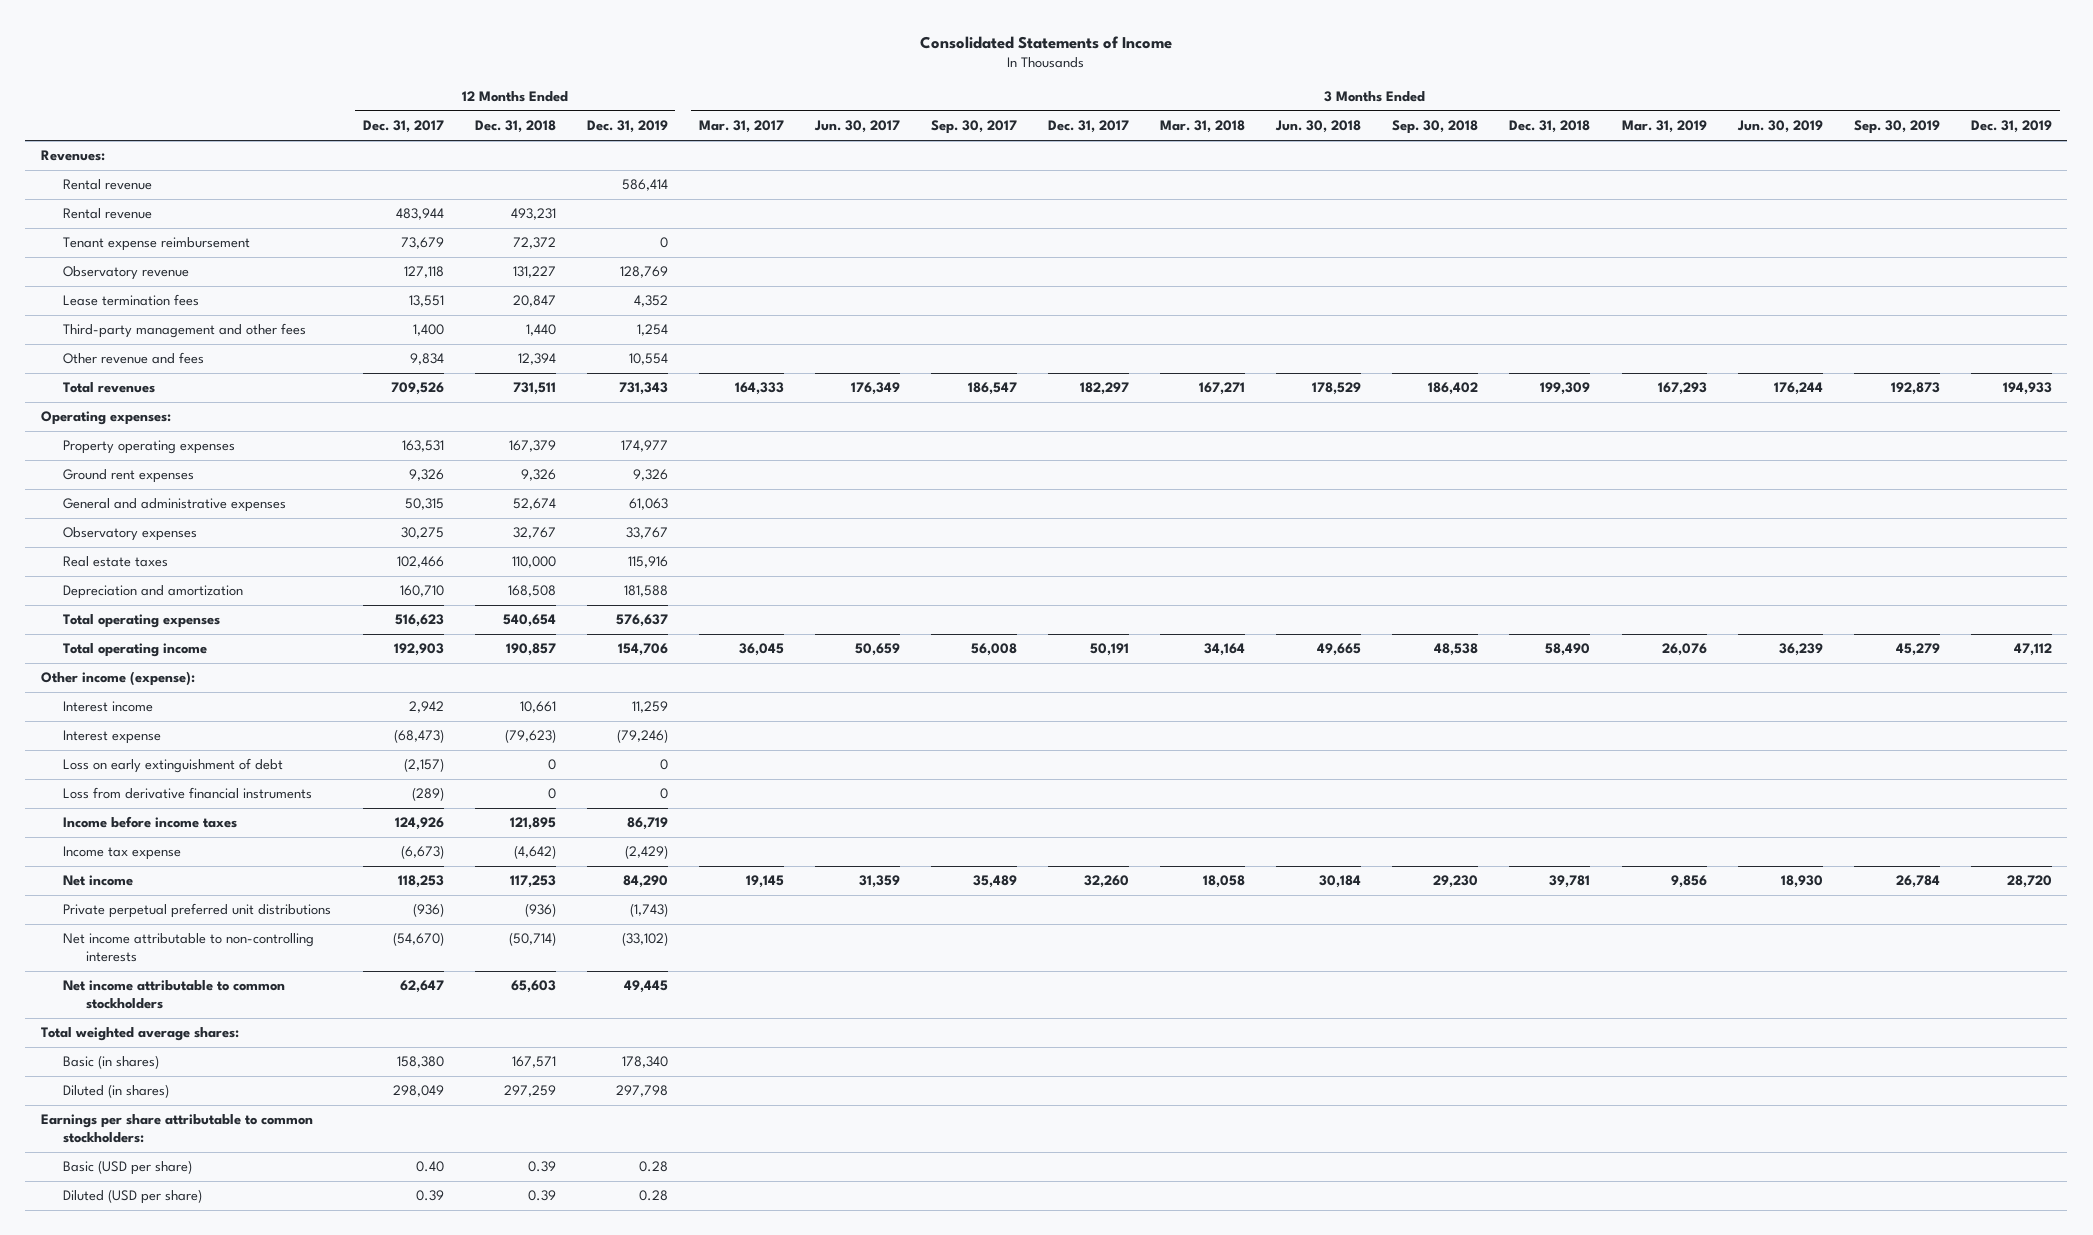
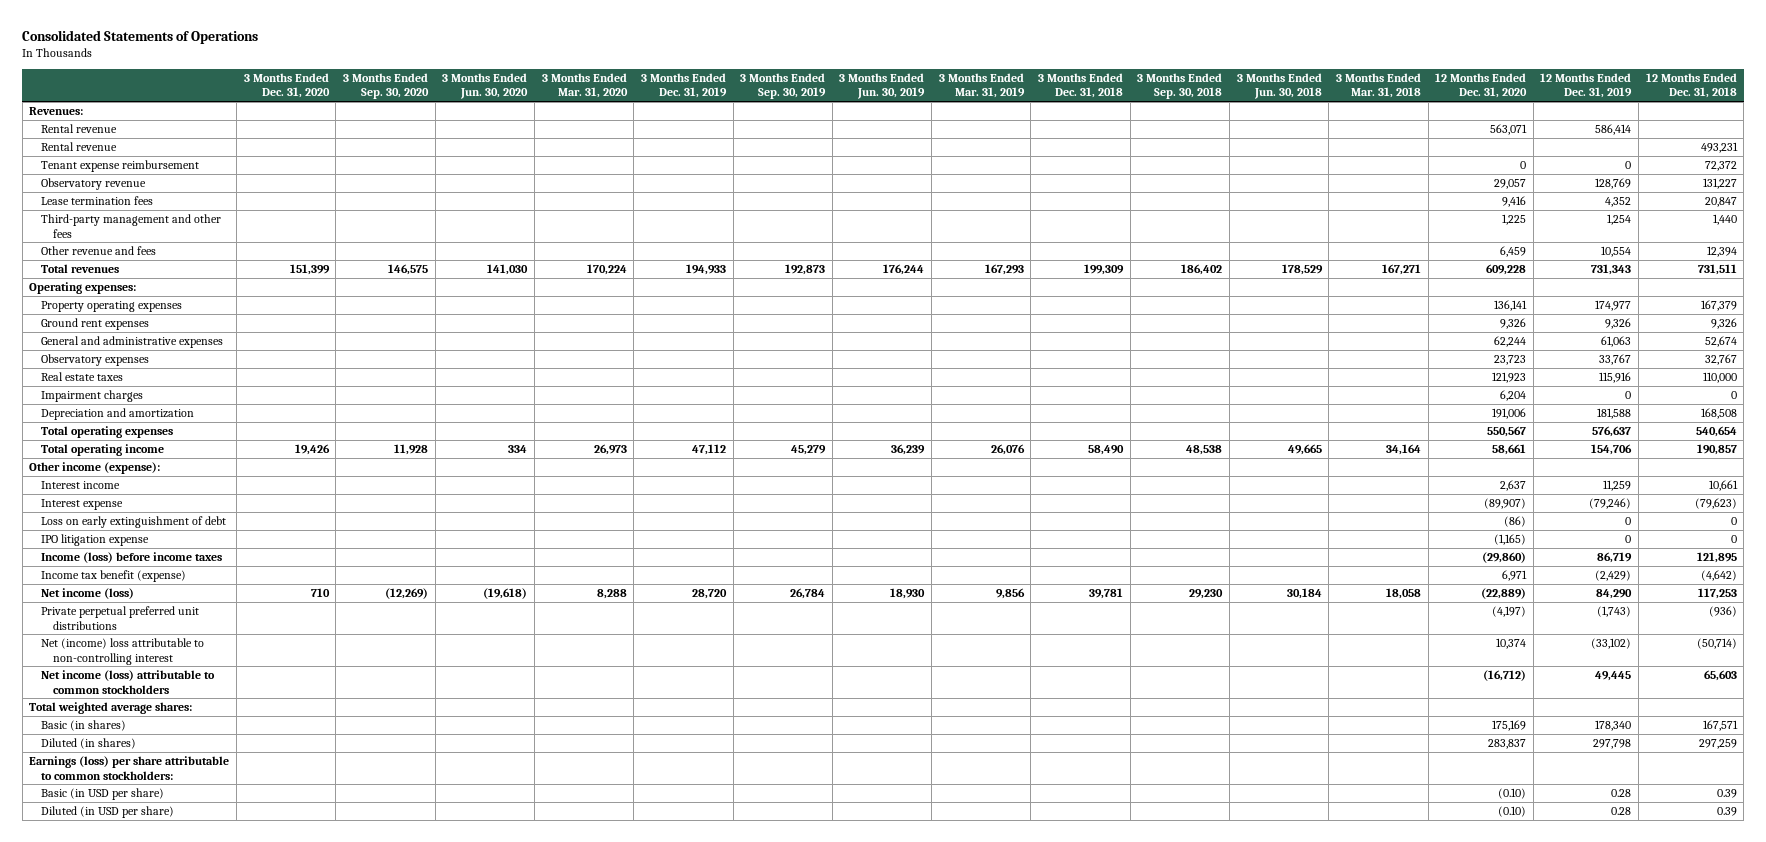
- Consolidated Statements of Income
+ Consolidated Statements of Operations
- | 12 Months Ended Dec. 31, 2017 | 12 Months Ended Dec. 31, 2018 | 12 Months Ended Dec. 31, 2019 | 3 Months Ended Mar. 31, 2017 | 3 Months Ended Jun. 30, 2017 | 3 Months Ended Sep. 30, 2017 | 3 Months Ended Dec. 31, 2017 | 3 Months Ended Mar. 31, 2018 | 3 Months Ended Jun. 30, 2018 | 3 Months Ended Sep. 30, 2018 | 3 Months Ended Dec. 31, 2018 | 3 Months Ended Mar. 31, 2019 | 3 Months Ended Jun. 30, 2019 | 3 Months Ended Sep. 30, 2019 | 3 Months Ended Dec. 31, 2019
+ | 3 Months Ended Dec. 31, 2020 | 3 Months Ended Sep. 30, 2020 | 3 Months Ended Jun. 30, 2020 | 3 Months Ended Mar. 31, 2020 | 3 Months Ended Dec. 31, 2019 | 3 Months Ended Sep. 30, 2019 | 3 Months Ended Jun. 30, 2019 | 3 Months Ended Mar. 31, 2019 | 3 Months Ended Dec. 31, 2018 | 3 Months Ended Sep. 30, 2018 | 3 Months Ended Jun. 30, 2018 | 3 Months Ended Mar. 31, 2018 | 12 Months Ended Dec. 31, 2020 | 12 Months Ended Dec. 31, 2019 | 12 Months Ended Dec. 31, 2018
+ Impairment charges | | | | | | | | | | | | | 6,204 | 0 | 0
- Loss from derivative financial instruments | (289) | 0 | 0 | | | | | | | | | | | |
- Income before income taxes | 124,926 | 121,895 | 86,719 | | | | | | | | | | | |
- Income tax expense | (6,673) | (4,642) | (2,429) | | | | | | | | | | | |
- Net income | 118,253 | 117,253 | 84,290 | 19,145 | 31,359 | 35,489 | 32,260 | 18,058 | 30,184 | 29,230 | 39,781 | 9,856 | 18,930 | 26,784 | 28,720
+ IPO litigation expense | | | | | | | | | | | | | (1,165) | 0 | 0
+ Income (loss) before income taxes | | | | | | | | | | | | | (29,860) | 86,719 | 121,895
+ Income tax benefit (expense) | | | | | | | | | | | | | 6,971 | (2,429) | (4,642)
+ Net income (loss) | 710 | (12,269) | (19,618) | 8,288 | 28,720 | 26,784 | 18,930 | 9,856 | 39,781 | 29,230 | 30,184 | 18,058 | (22,889) | 84,290 | 117,253
- Net income attributable to non-controlling interests | (54,670) | (50,714) | (33,102) | | | | | | | | | | | |
- Net income attributable to common stockholders | 62,647 | 65,603 | 49,445 | | | | | | | | | | | |
+ Net (income) loss attributable to non-controlling interest | | | | | | | | | | | | | 10,374 | (33,102) | (50,714)
+ Net income (loss) attributable to common stockholders | | | | | | | | | | | | | (16,712) | 49,445 | 65,603
- Earnings per share attributable to common stockholders:
- Basic (USD per share) | 0.40 | 0.39 | 0.28 | | | | | | | | | | | |
- Diluted (USD per share) | 0.39 | 0.39 | 0.28 | | | | | | | | | | | |
+ Earnings (loss) per share attributable to common stockholders:
+ Basic (in USD per share) | | | | | | | | | | | | | (0.10) | 0.28 | 0.39
+ Diluted (in USD per share) | | | | | | | | | | | | | (0.10) | 0.28 | 0.39

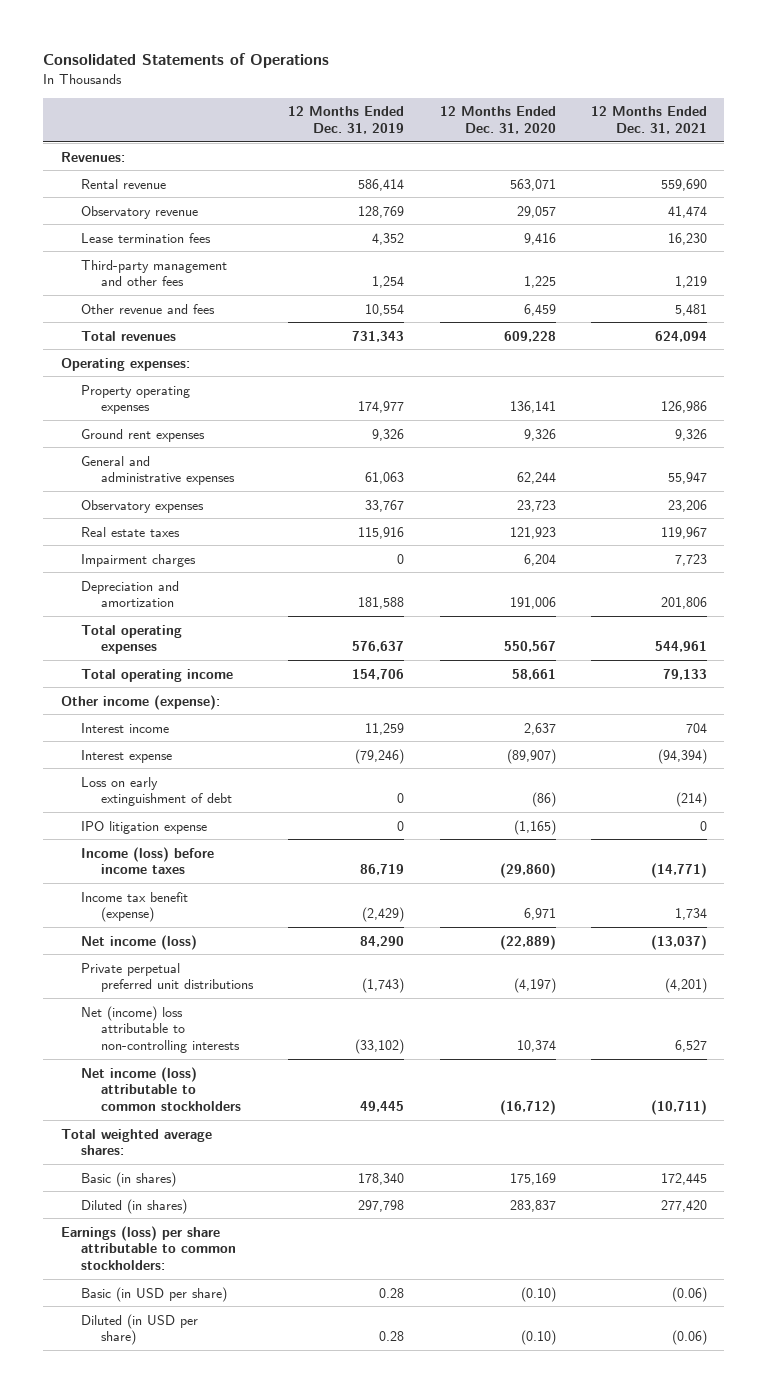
- | 3 Months Ended Dec. 31, 2020 | 3 Months Ended Sep. 30, 2020 | 3 Months Ended Jun. 30, 2020 | 3 Months Ended Mar. 31, 2020 | 3 Months Ended Dec. 31, 2019 | 3 Months Ended Sep. 30, 2019 | 3 Months Ended Jun. 30, 2019 | 3 Months Ended Mar. 31, 2019 | 3 Months Ended Dec. 31, 2018 | 3 Months Ended Sep. 30, 2018 | 3 Months Ended Jun. 30, 2018 | 3 Months Ended Mar. 31, 2018 | 12 Months Ended Dec. 31, 2020 | 12 Months Ended Dec. 31, 2019 | 12 Months Ended Dec. 31, 2018
+ | 12 Months Ended Dec. 31, 2019 | 12 Months Ended Dec. 31, 2020 | 12 Months Ended Dec. 31, 2021
- Rental revenue | | | | | | | | | | | | | | | 493,231
- Tenant expense reimbursement | | | | | | | | | | | | | 0 | 0 | 72,372
- Net (income) loss attributable to non-controlling interest | | | | | | | | | | | | | 10,374 | (33,102) | (50,714)
+ Net (income) loss attributable to non-controlling interests | (33,102) | 10,374 | 6,527

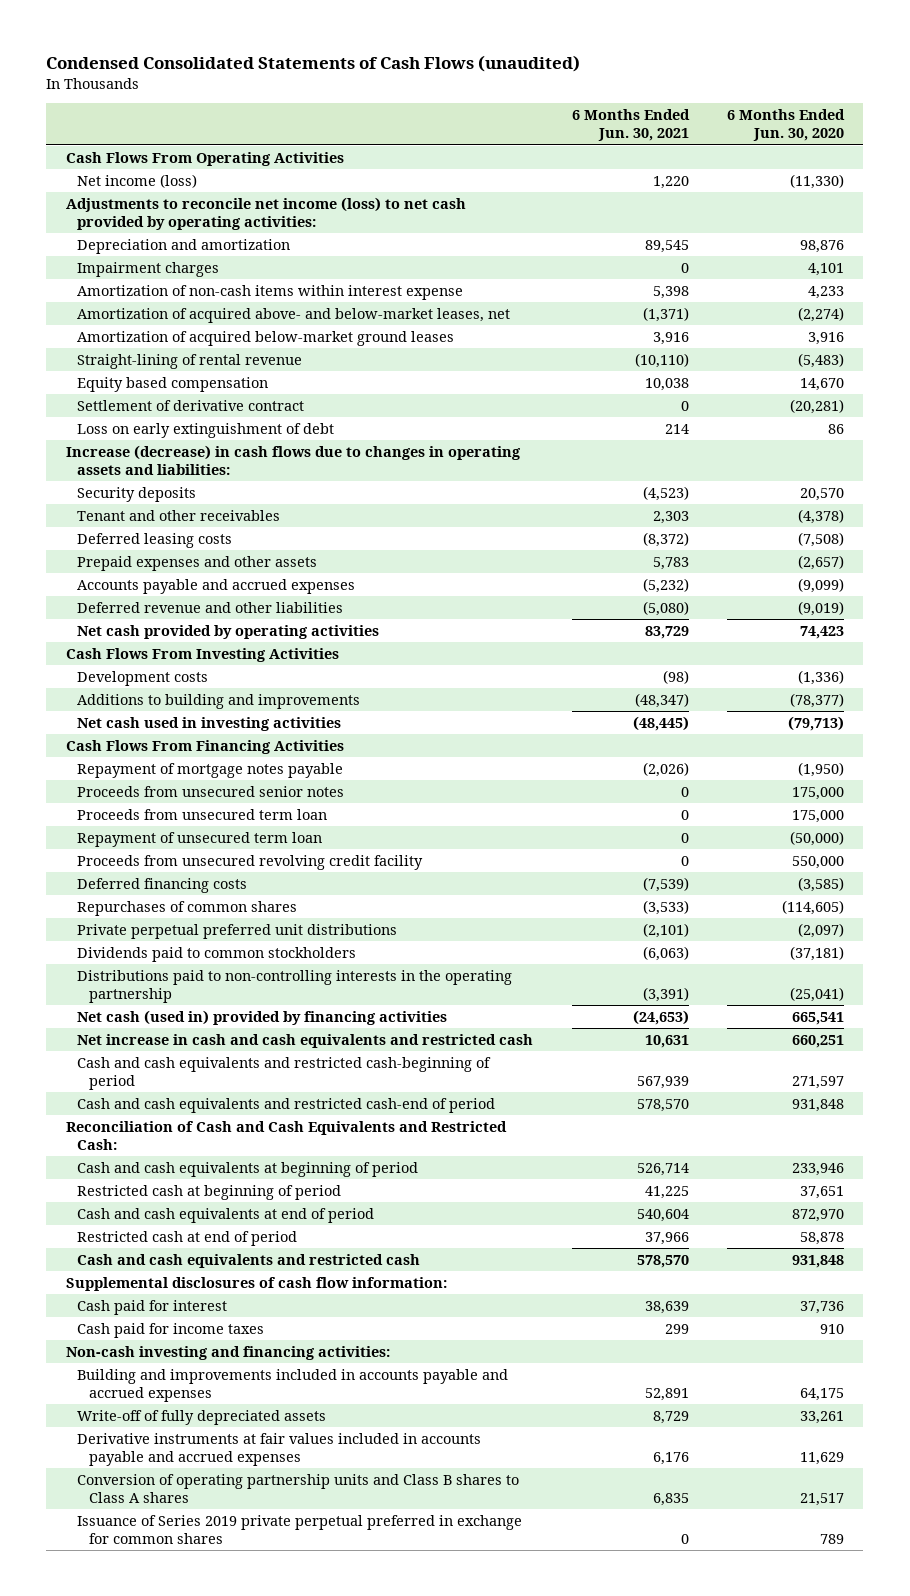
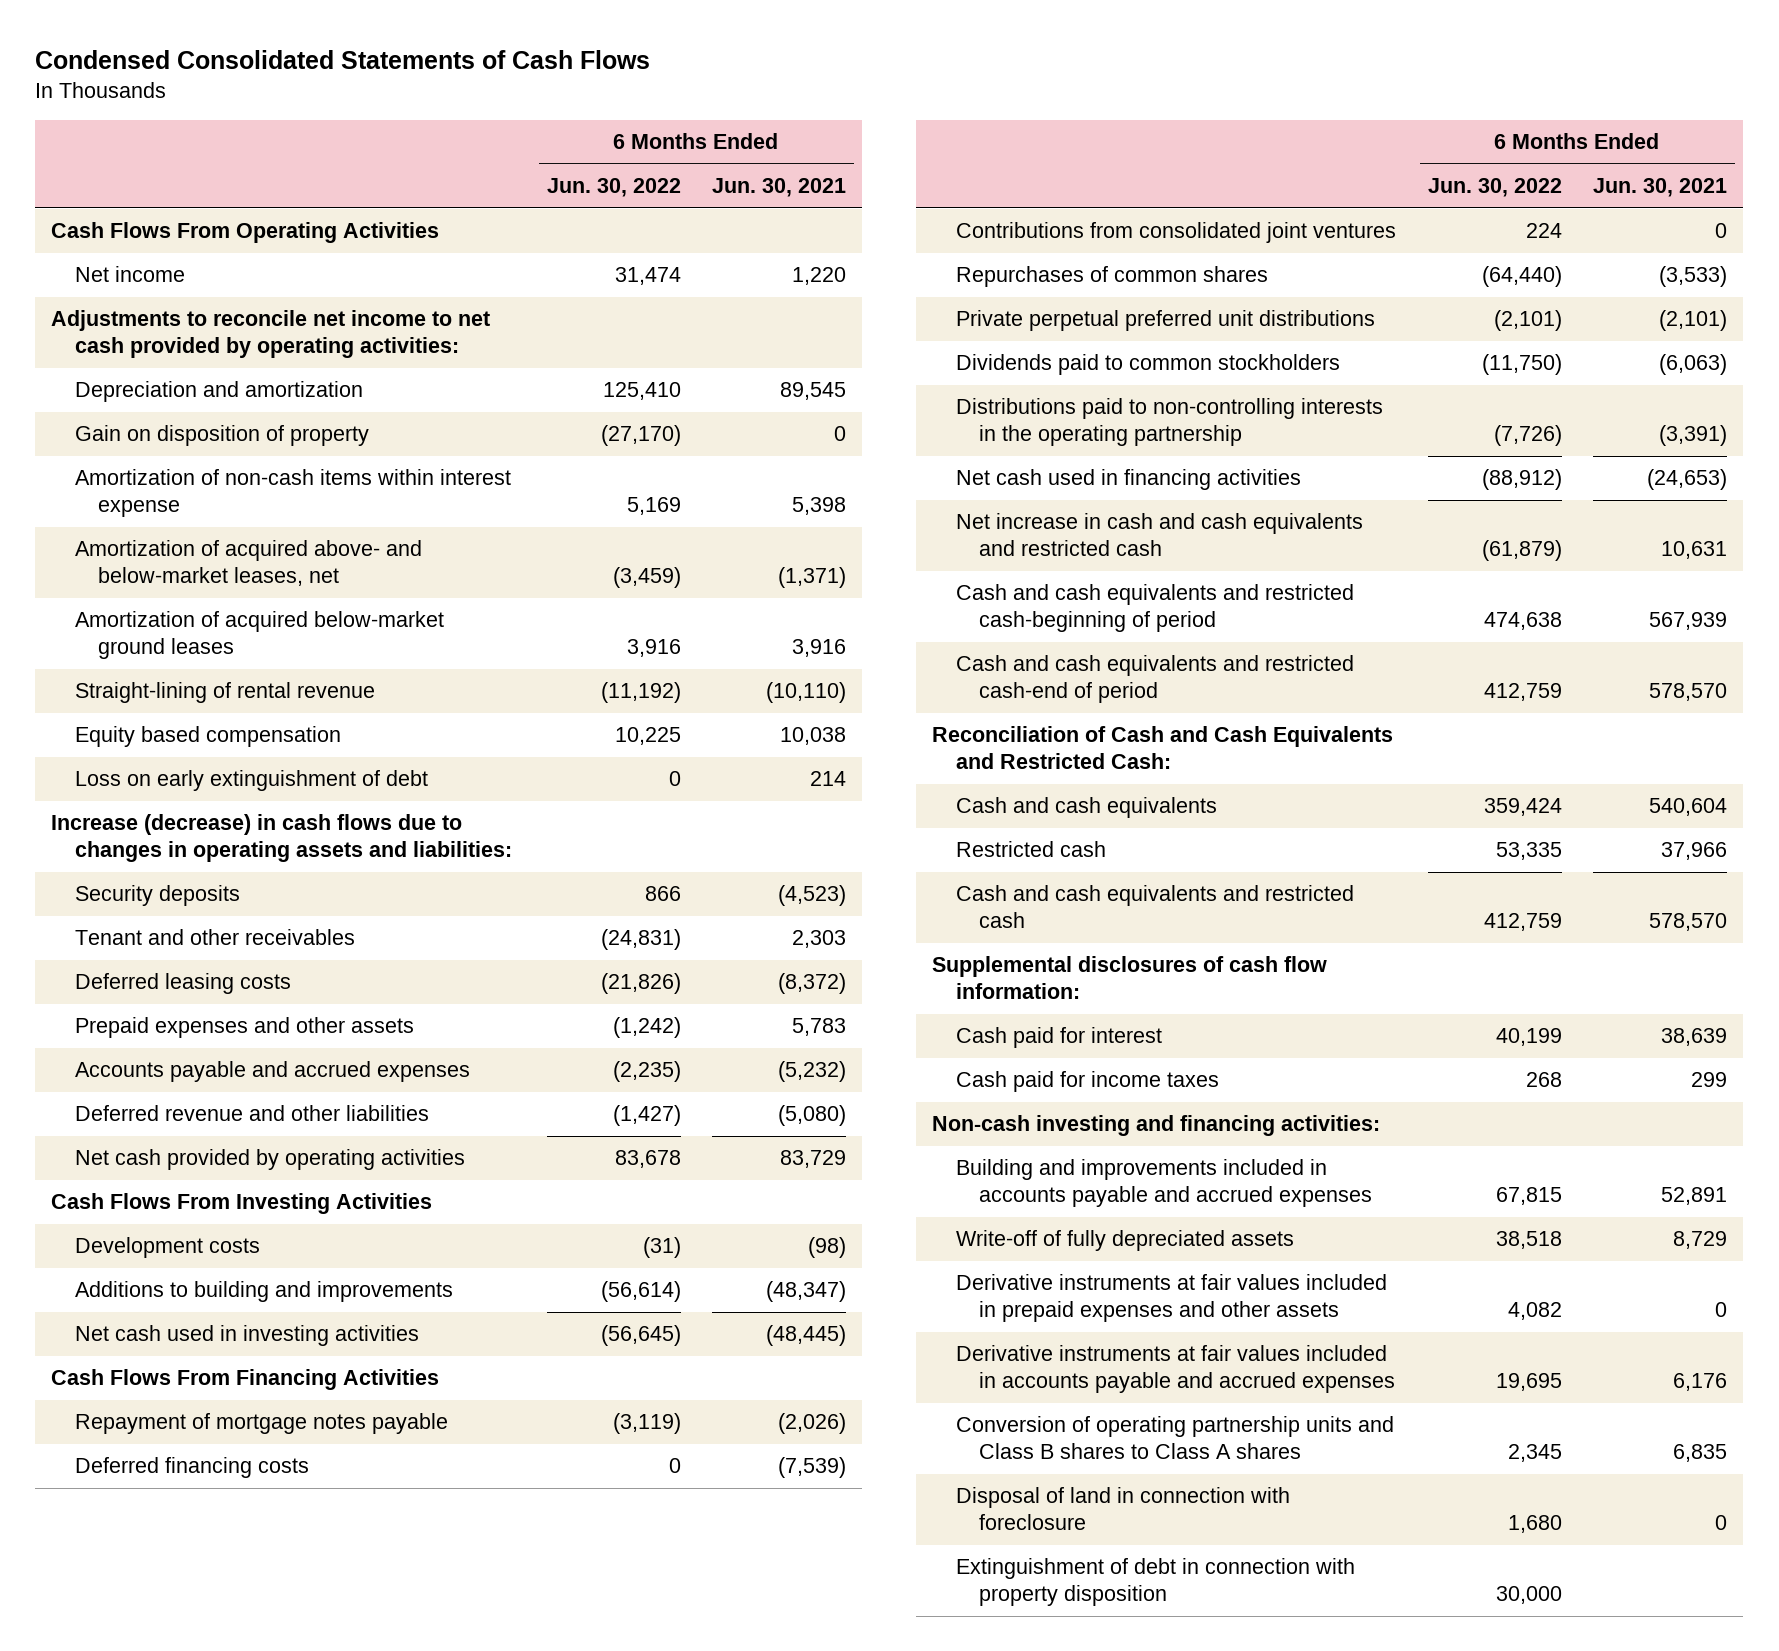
- Condensed Consolidated Statements of Cash Flows (unaudited)
+ Condensed Consolidated Statements of Cash Flows
- | 6 Months Ended Jun. 30, 2021 | 6 Months Ended Jun. 30, 2020
+ | 6 Months Ended Jun. 30, 2022 | 6 Months Ended Jun. 30, 2021
- Net income (loss) | 1,220 | (11,330)
- Adjustments to reconcile net income (loss) to net cash provided by operating activities:
+ Net income | 31,474 | 1,220
+ Adjustments to reconcile net income to net cash provided by operating activities:
- Impairment charges | 0 | 4,101
+ Gain on disposition of property | (27,170) | 0
- Settlement of derivative contract | 0 | (20,281)
- Proceeds from unsecured senior notes | 0 | 175,000
- Proceeds from unsecured term loan | 0 | 175,000
- Repayment of unsecured term loan | 0 | (50,000)
- Proceeds from unsecured revolving credit facility | 0 | 550,000
+ Contributions from consolidated joint ventures | 224 | 0
- Net cash (used in) provided by financing activities | (24,653) | 665,541
+ Net cash used in financing activities | (88,912) | (24,653)
- Cash and cash equivalents at beginning of period | 526,714 | 233,946
- Restricted cash at beginning of period | 41,225 | 37,651
- Cash and cash equivalents at end of period | 540,604 | 872,970
- Restricted cash at end of period | 37,966 | 58,878
+ Cash and cash equivalents | 359,424 | 540,604
+ Restricted cash | 53,335 | 37,966
+ Derivative instruments at fair values included in prepaid expenses and other assets | 4,082 | 0
- Issuance of Series 2019 private perpetual preferred in exchange for common shares | 0 | 789
+ Disposal of land in connection with foreclosure | 1,680 | 0
+ Extinguishment of debt in connection with property disposition | 30,000 |

